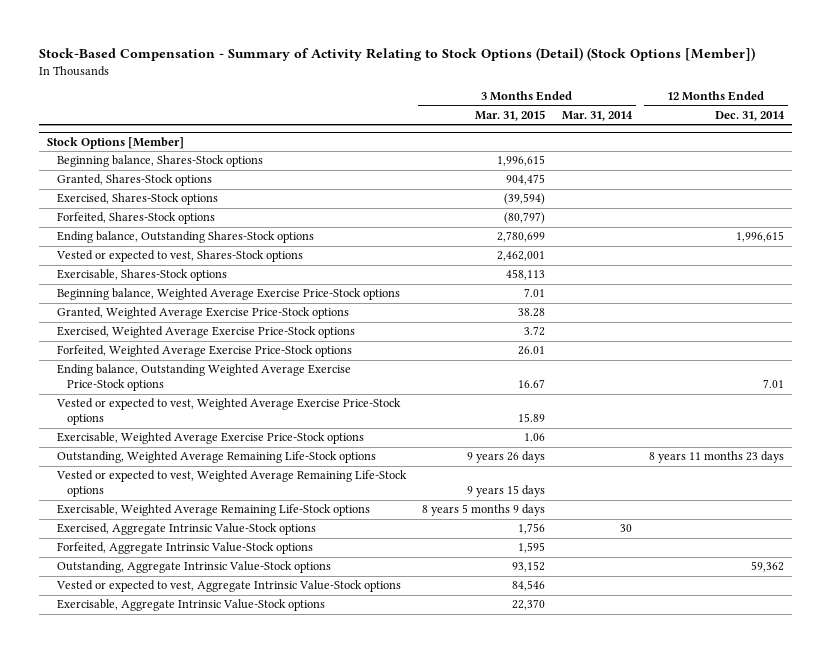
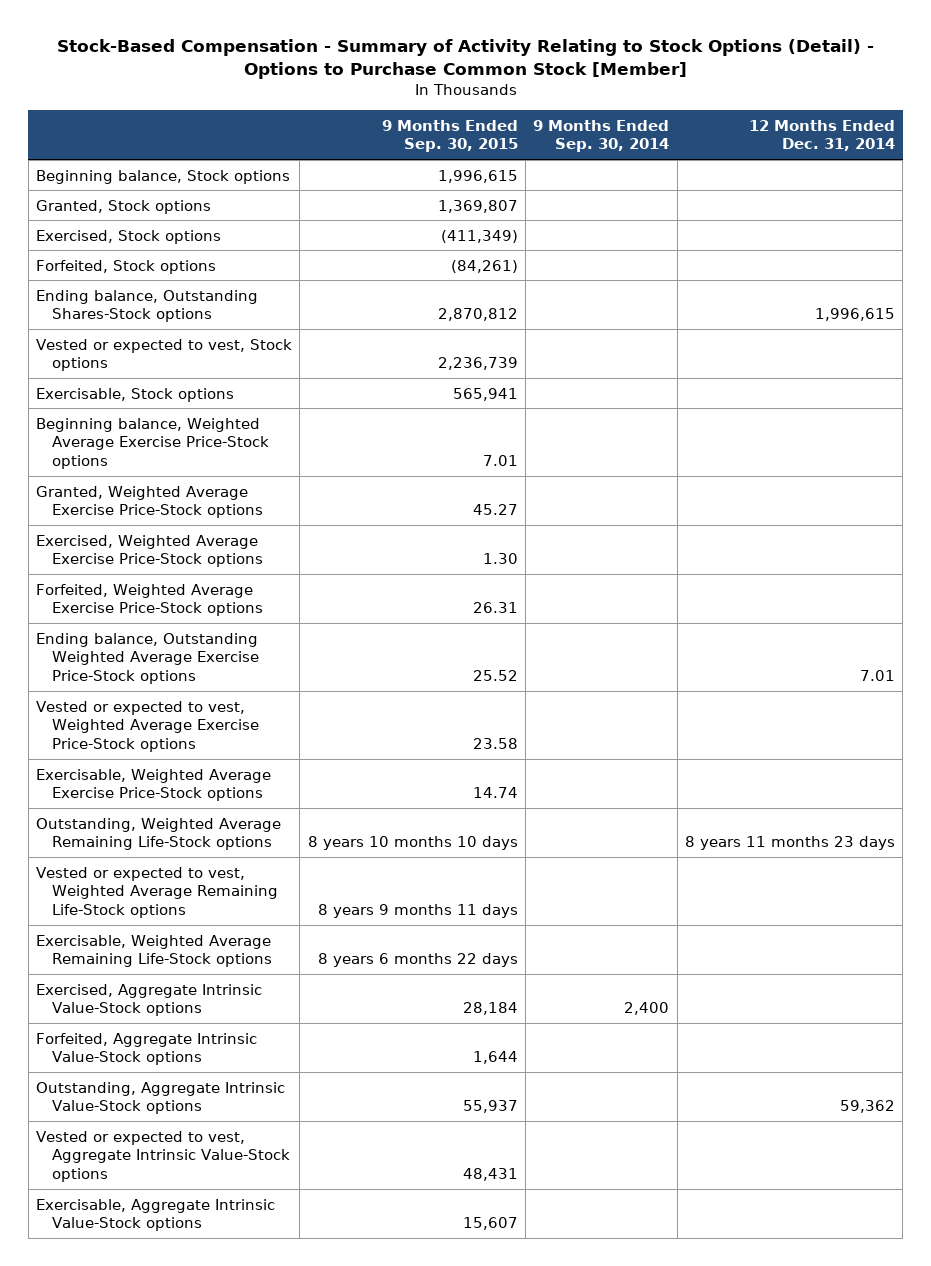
- Stock-Based Compensation - Summary of Activity Relating to Stock Options (Detail) (Stock Options [Member])
+ Stock-Based Compensation - Summary of Activity Relating to Stock Options (Detail) - Options to Purchase Common Stock [Member]
- | 3 Months Ended Mar. 31, 2015 | 3 Months Ended Mar. 31, 2014 | 12 Months Ended Dec. 31, 2014
+ | 9 Months Ended Sep. 30, 2015 | 9 Months Ended Sep. 30, 2014 | 12 Months Ended Dec. 31, 2014
- Stock Options [Member]
- Beginning balance, Shares-Stock options | 1,996,615 | |
- Granted, Shares-Stock options | 904,475 | |
- Exercised, Shares-Stock options | (39,594) | |
- Forfeited, Shares-Stock options | (80,797) | |
+ Beginning balance, Stock options | 1,996,615 | |
+ Granted, Stock options | 1,369,807 | |
+ Exercised, Stock options | (411,349) | |
+ Forfeited, Stock options | (84,261) | |
- Vested or expected to vest, Shares-Stock options | 2,462,001 | |
- Exercisable, Shares-Stock options | 458,113 | |
+ Vested or expected to vest, Stock options | 2,236,739 | |
+ Exercisable, Stock options | 565,941 | |

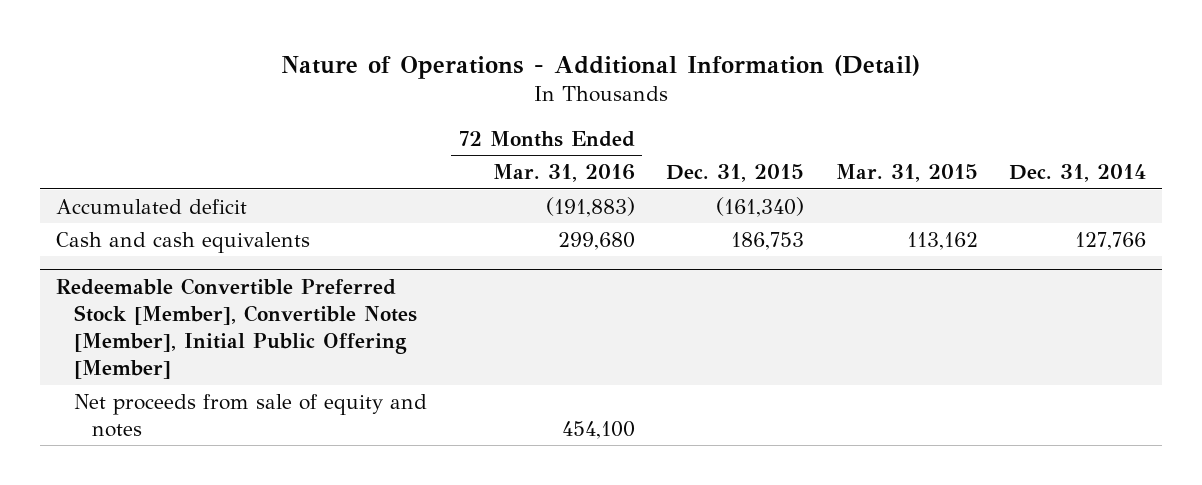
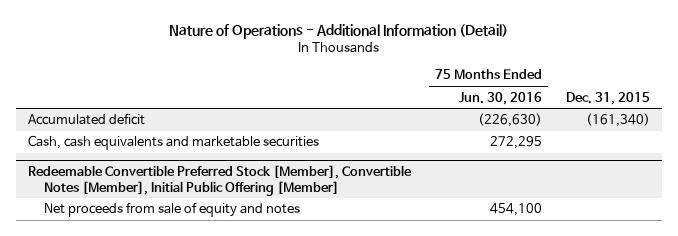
- | 72 Months Ended Mar. 31, 2016 | Dec. 31, 2015 | Mar. 31, 2015 | Dec. 31, 2014
+ | 75 Months Ended Jun. 30, 2016 | Dec. 31, 2015
- Cash and cash equivalents | 299,680 | 186,753 | 113,162 | 127,766
+ Cash, cash equivalents and marketable securities | 272,295 |

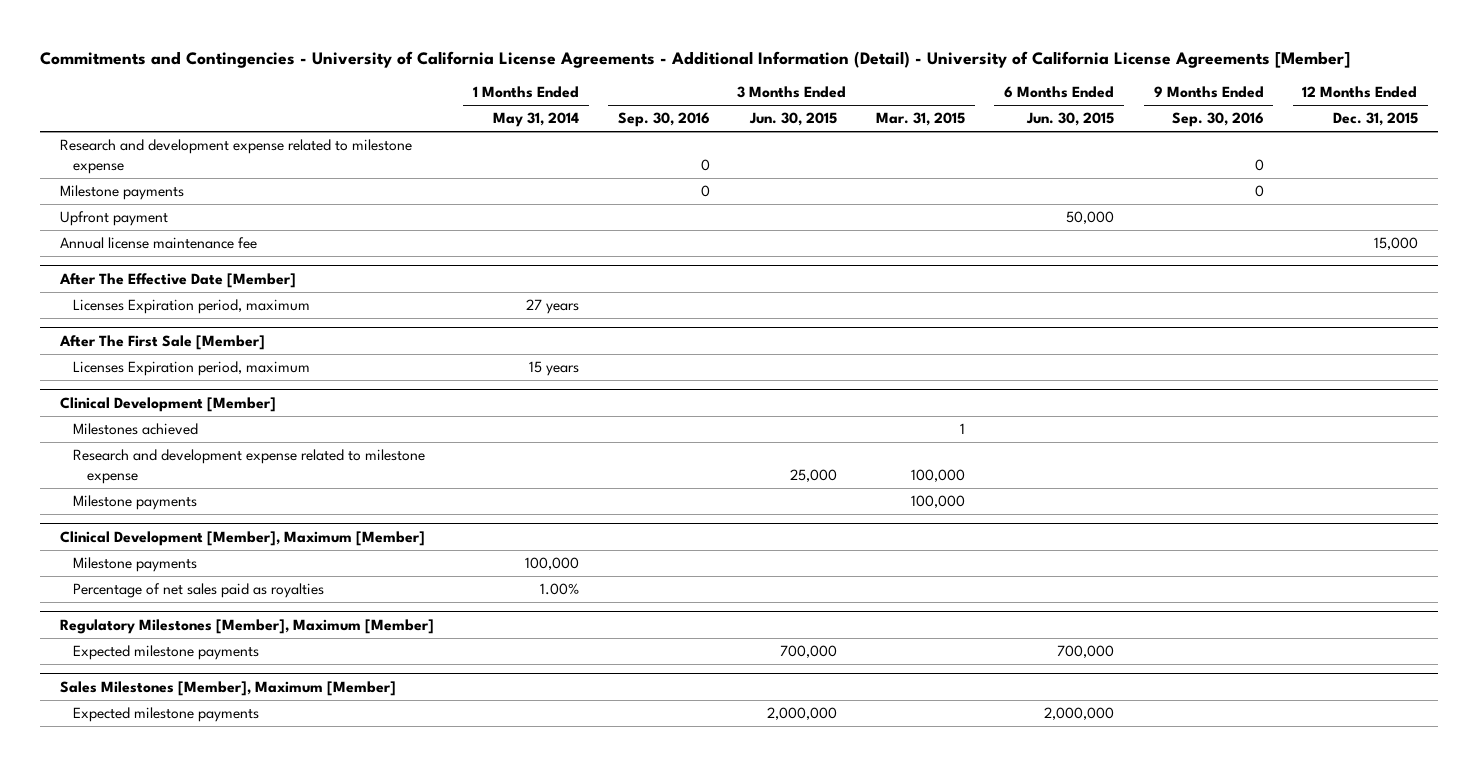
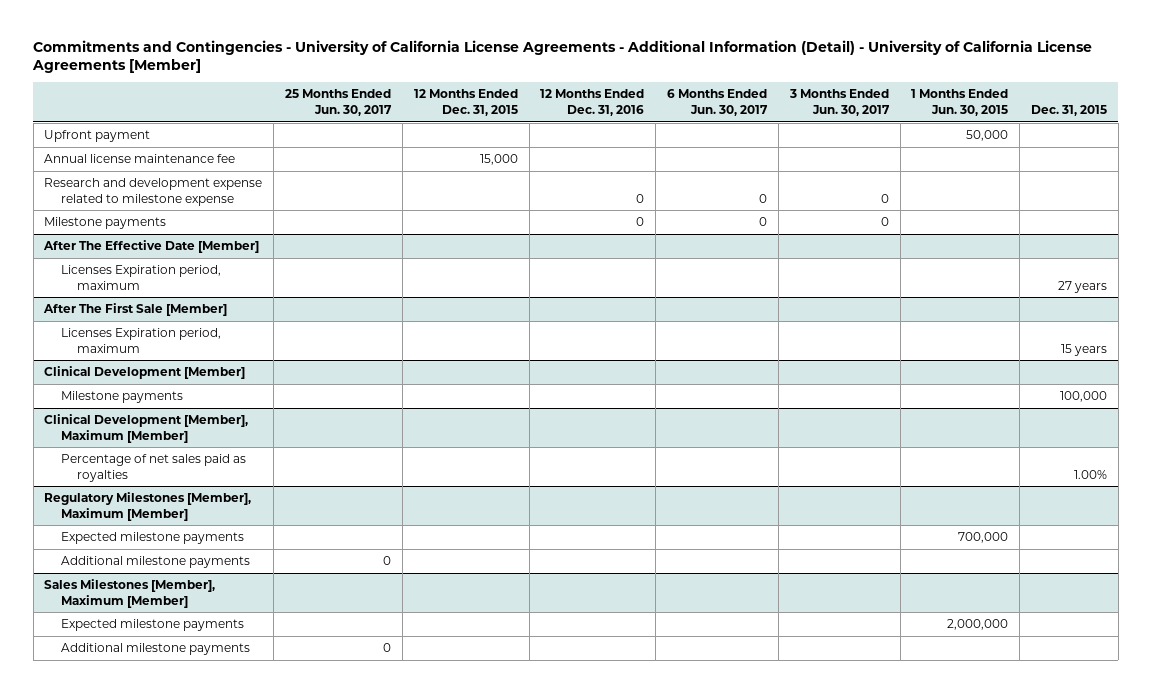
- | 1 Months Ended May 31, 2014 | 3 Months Ended Sep. 30, 2016 | 3 Months Ended Jun. 30, 2015 | 3 Months Ended Mar. 31, 2015 | 6 Months Ended Jun. 30, 2015 | 9 Months Ended Sep. 30, 2016 | 12 Months Ended Dec. 31, 2015
+ | 25 Months Ended Jun. 30, 2017 | 12 Months Ended Dec. 31, 2015 | 12 Months Ended Dec. 31, 2016 | 6 Months Ended Jun. 30, 2017 | 3 Months Ended Jun. 30, 2017 | 1 Months Ended Jun. 30, 2015 | Dec. 31, 2015
moved down: Research and development expense related to milestone expense | | | 0 | 0 | 0 | |
moved down: Milestone payments | | | 0 | 0 | 0 | |
@ Clinical Development [Member]
- Milestones achieved | | | | 1 | | |
- Research and development expense related to milestone expense | | | 25,000 | 100,000 | | |
@ Clinical Development [Member], Maximum [Member]
- Milestone payments | 100,000 | | | | | |
@ Regulatory Milestones [Member], Maximum [Member]
+ Additional milestone payments | 0 | | | | | |
@ Sales Milestones [Member], Maximum [Member]
+ Additional milestone payments | 0 | | | | | |

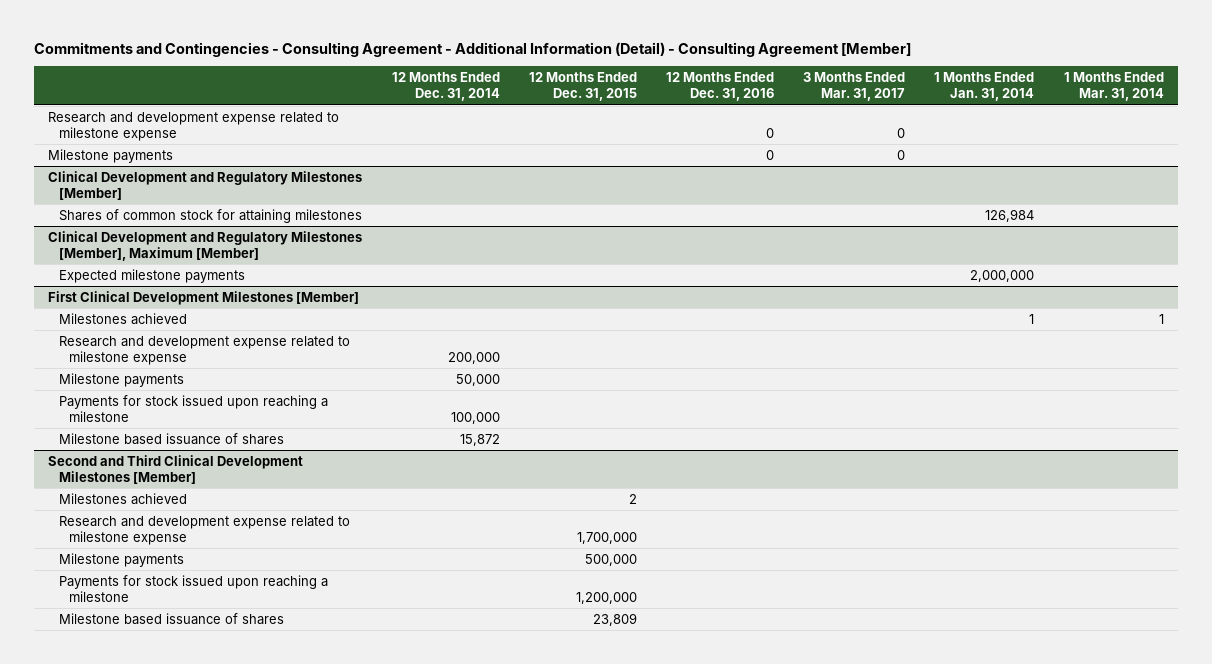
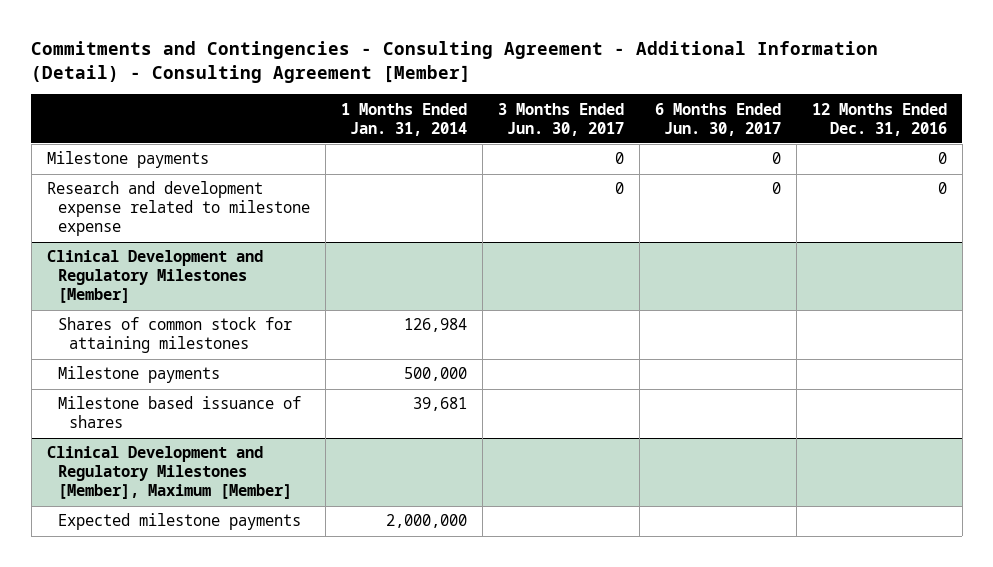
- | 12 Months Ended Dec. 31, 2014 | 12 Months Ended Dec. 31, 2015 | 12 Months Ended Dec. 31, 2016 | 3 Months Ended Mar. 31, 2017 | 1 Months Ended Jan. 31, 2014 | 1 Months Ended Mar. 31, 2014
+ | 1 Months Ended Jan. 31, 2014 | 3 Months Ended Jun. 30, 2017 | 6 Months Ended Jun. 30, 2017 | 12 Months Ended Dec. 31, 2016
moved down: Research and development expense related to milestone expense | | 0 | 0 | 0
@ Clinical Development and Regulatory Milestones [Member]
+ Milestone payments | 500,000 | | |
+ Milestone based issuance of shares | 39,681 | | |
- First Clinical Development Milestones [Member]
- Milestones achieved | | | | | 1 | 1
- Research and development expense related to milestone expense | 200,000 | | | | |
- Milestone payments | 50,000 | | | | |
- Payments for stock issued upon reaching a milestone | 100,000 | | | | |
- Milestone based issuance of shares | 15,872 | | | | |
- Second and Third Clinical Development Milestones [Member]
- Milestones achieved | | 2 | | | |
- Research and development expense related to milestone expense | | 1,700,000 | | | |
- Milestone payments | | 500,000 | | | |
- Payments for stock issued upon reaching a milestone | | 1,200,000 | | | |
- Milestone based issuance of shares | | 23,809 | | | |

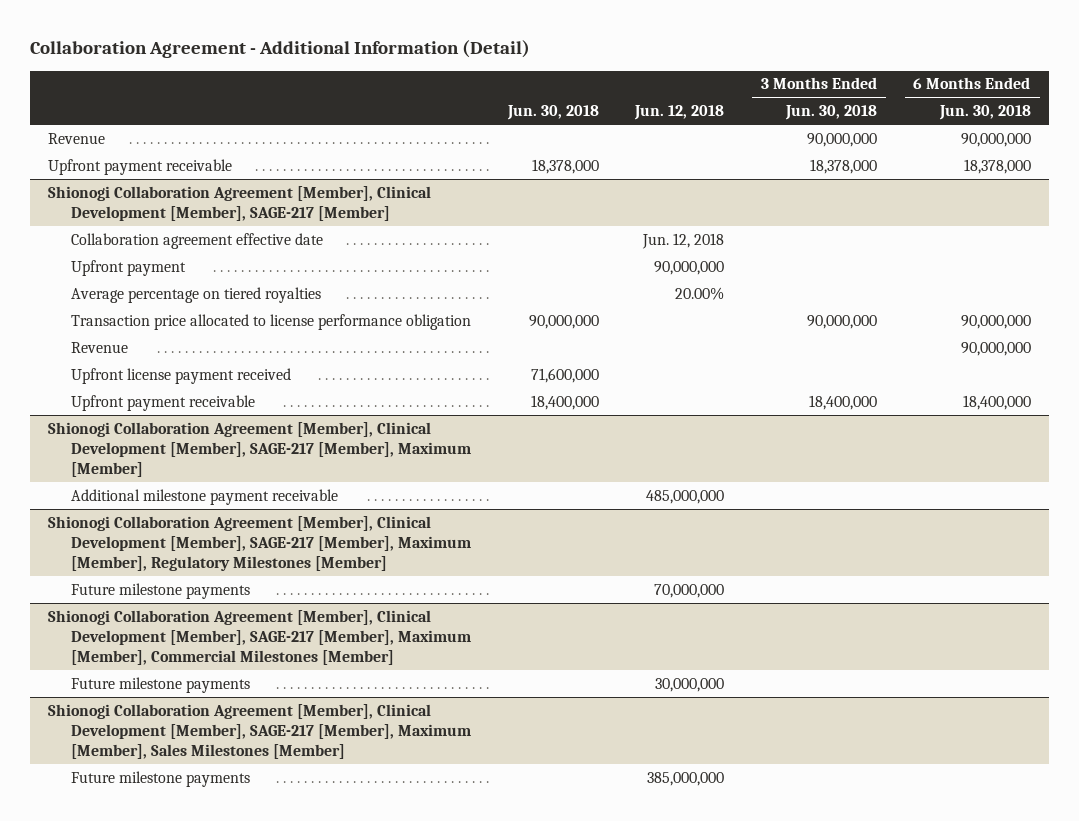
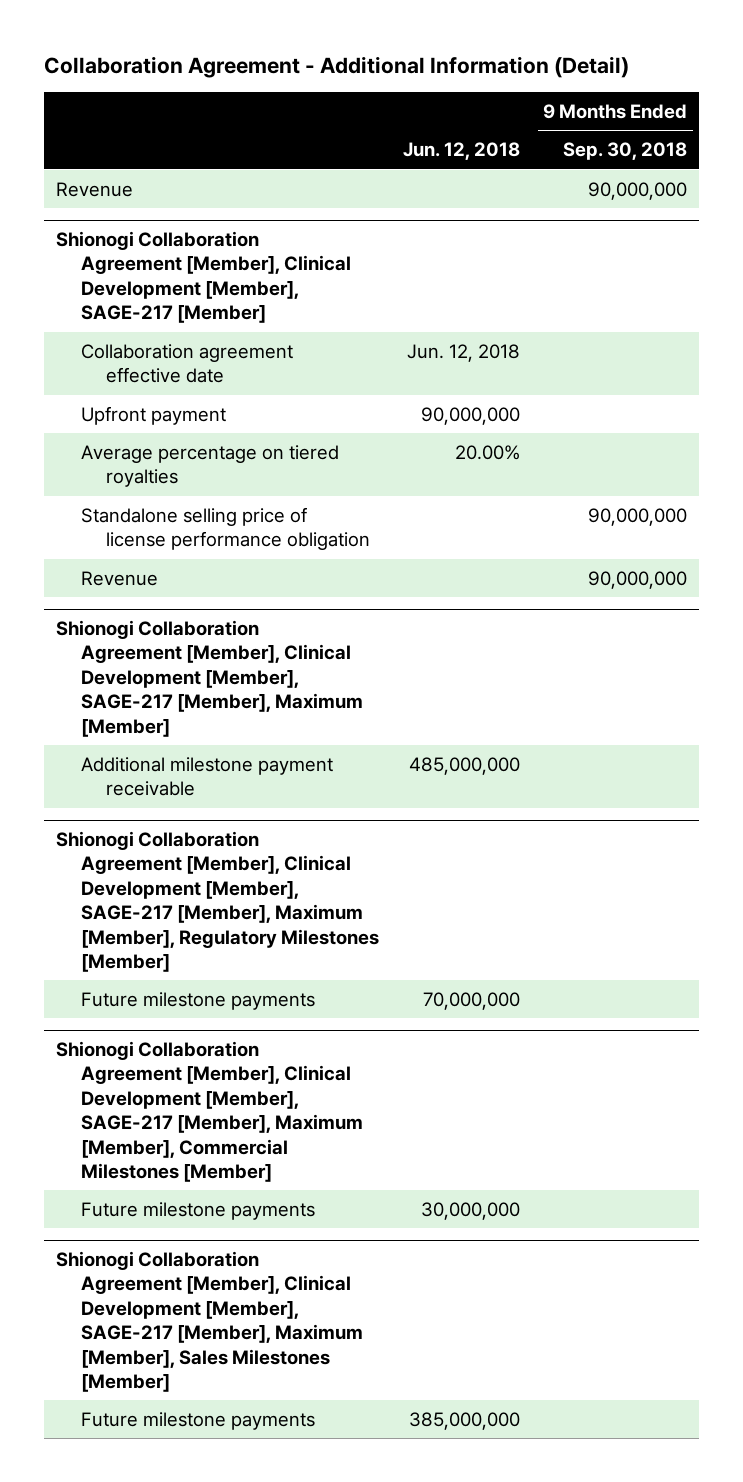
- | Jun. 30, 2018 | Jun. 12, 2018 | 3 Months Ended Jun. 30, 2018 | 6 Months Ended Jun. 30, 2018
+ | Jun. 12, 2018 | 9 Months Ended Sep. 30, 2018
- Upfront payment receivable | 18,378,000 | | 18,378,000 | 18,378,000
@ Shionogi Collaboration Agreement [Member], Clinical Development [Member], SAGE-217 [Member]
- Transaction price allocated to license performance obligation | 90,000,000 | | 90,000,000 | 90,000,000
+ Standalone selling price of license performance obligation | | 90,000,000
- Upfront license payment received | 71,600,000 | | |
- Upfront payment receivable | 18,400,000 | | 18,400,000 | 18,400,000

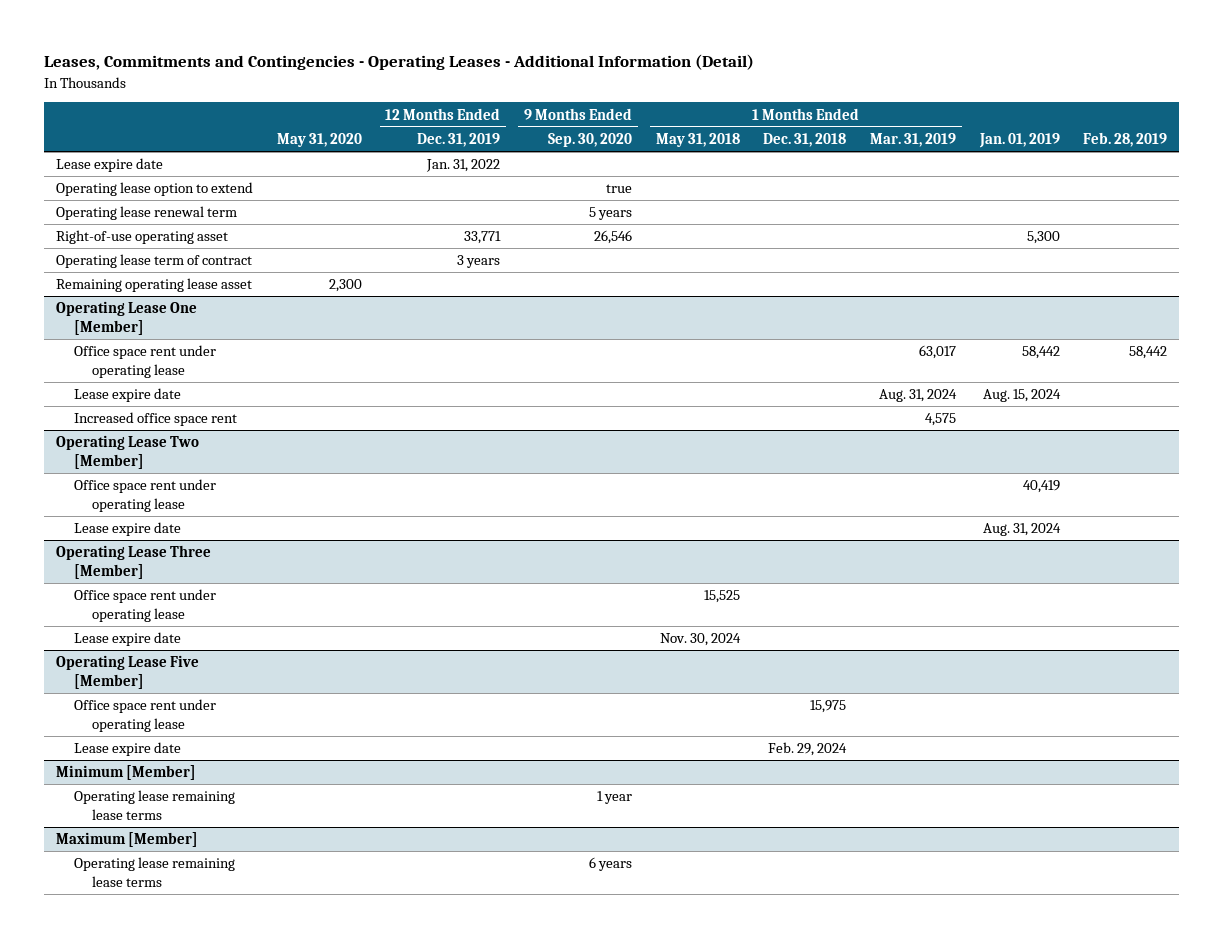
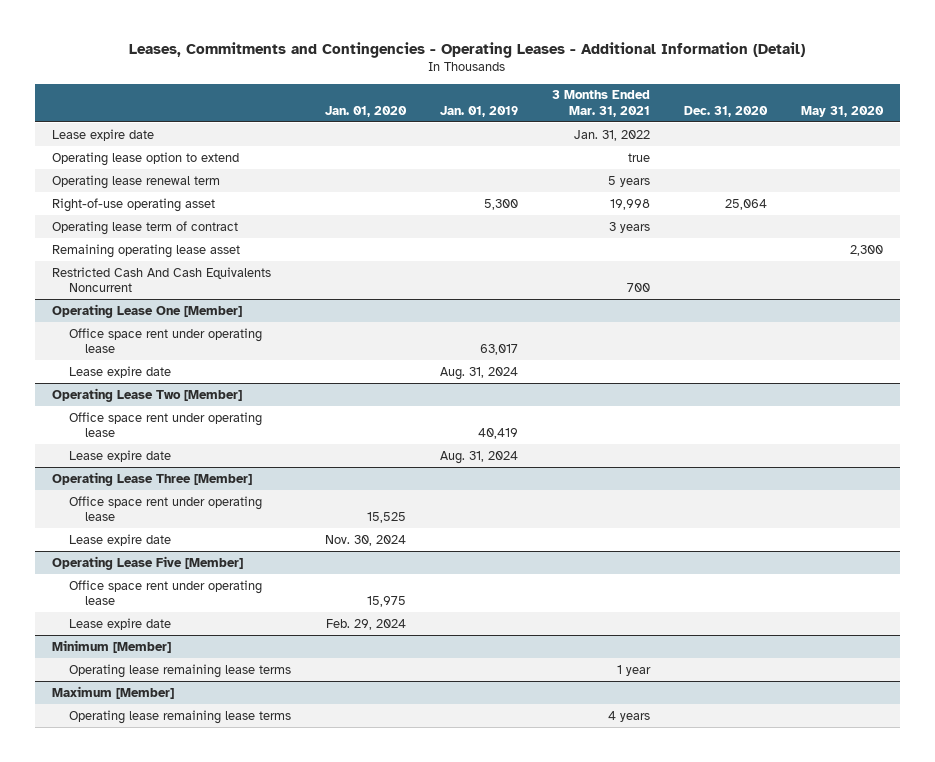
- | May 31, 2020 | 12 Months Ended Dec. 31, 2019 | 9 Months Ended Sep. 30, 2020 | 1 Months Ended May 31, 2018 | 1 Months Ended Dec. 31, 2018 | 1 Months Ended Mar. 31, 2019 | Jan. 01, 2019 | Feb. 28, 2019
+ | Jan. 01, 2020 | Jan. 01, 2019 | 3 Months Ended Mar. 31, 2021 | Dec. 31, 2020 | May 31, 2020
+ Restricted Cash And Cash Equivalents Noncurrent | | | 700 | |
@ Operating Lease One [Member]
- Office space rent under operating lease | | | | | | 63,017 | 58,442 | 58,442
- Lease expire date | | | | | | Aug. 31, 2024 | Aug. 15, 2024 |
- Increased office space rent | | | | | | 4,575 | |
+ Office space rent under operating lease | | 63,017 | | |
+ Lease expire date | | Aug. 31, 2024 | | |

